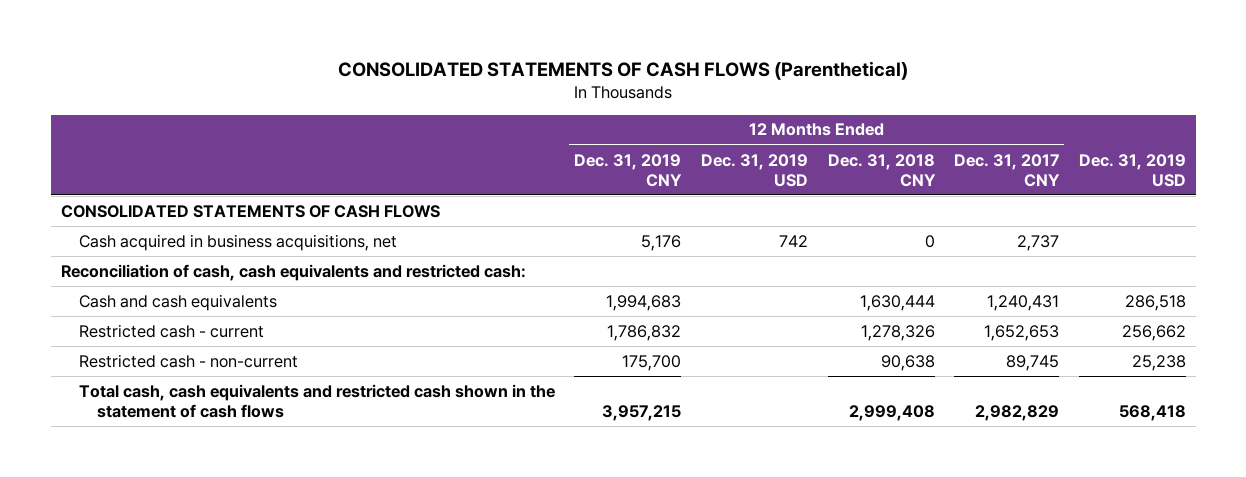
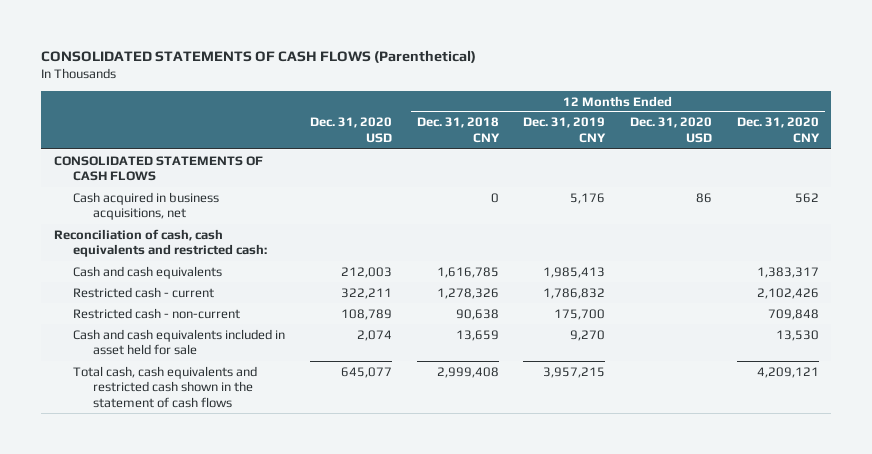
- | 12 Months Ended Dec. 31, 2019 CNY | 12 Months Ended Dec. 31, 2019 USD | 12 Months Ended Dec. 31, 2018 CNY | 12 Months Ended Dec. 31, 2017 CNY | Dec. 31, 2019 USD
+ | Dec. 31, 2020 USD | 12 Months Ended Dec. 31, 2018 CNY | 12 Months Ended Dec. 31, 2019 CNY | 12 Months Ended Dec. 31, 2020 USD | 12 Months Ended Dec. 31, 2020 CNY
- Cash and cash equivalents | 1,994,683 | | 1,630,444 | 1,240,431 | 286,518
+ Cash and cash equivalents | 212,003 | 1,616,785 | 1,985,413 | | 1,383,317
+ Cash and cash equivalents included in asset held for sale | 2,074 | 13,659 | 9,270 | | 13,530

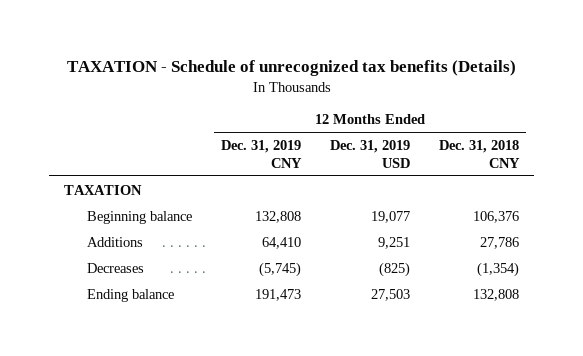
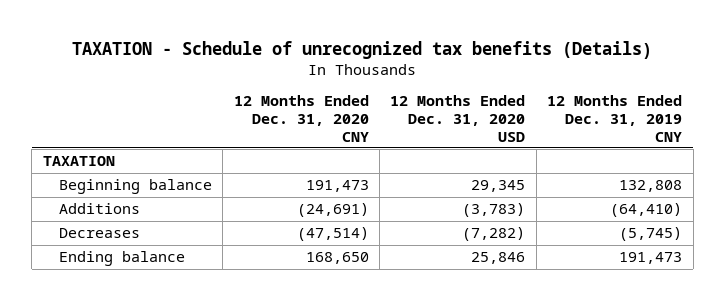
- | 12 Months Ended Dec. 31, 2019 CNY | 12 Months Ended Dec. 31, 2019 USD | 12 Months Ended Dec. 31, 2018 CNY
+ | 12 Months Ended Dec. 31, 2020 CNY | 12 Months Ended Dec. 31, 2020 USD | 12 Months Ended Dec. 31, 2019 CNY
- Additions | 64,410 | 9,251 | 27,786
+ Additions | (24,691) | (3,783) | (64,410)

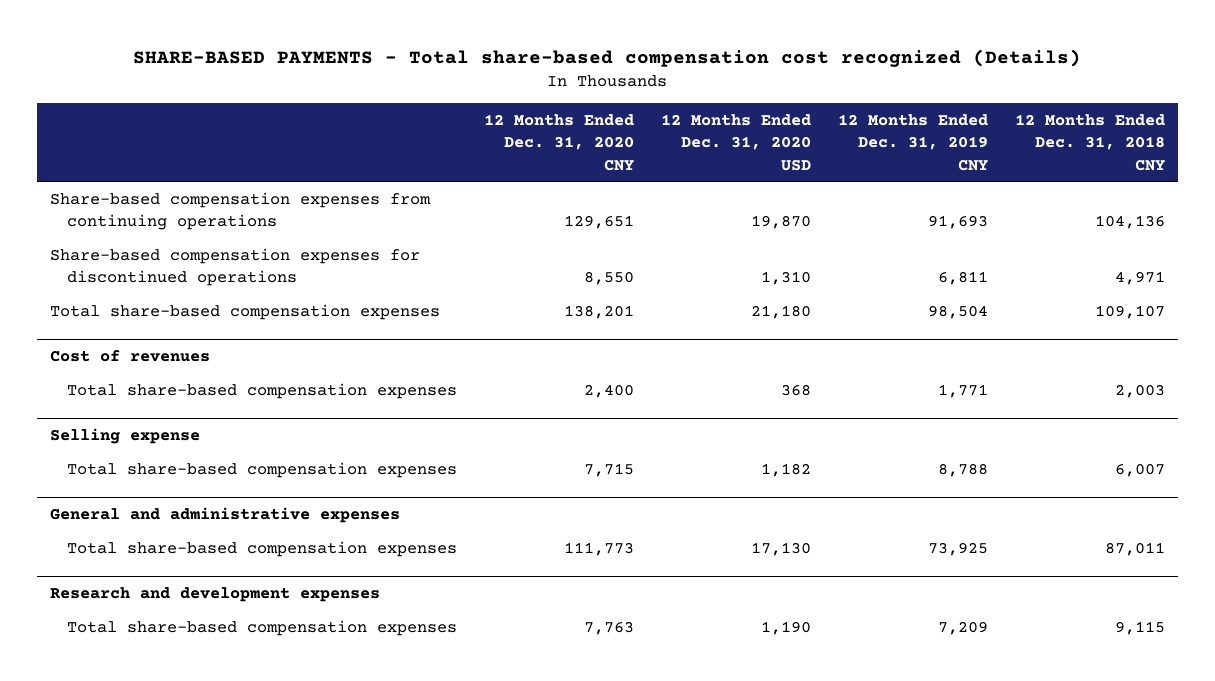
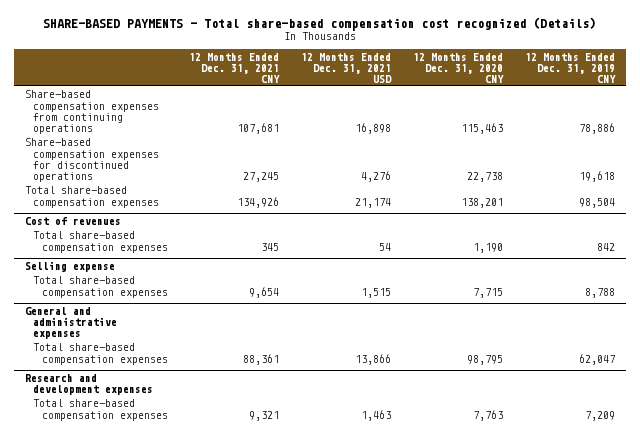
- | 12 Months Ended Dec. 31, 2020 CNY | 12 Months Ended Dec. 31, 2020 USD | 12 Months Ended Dec. 31, 2019 CNY | 12 Months Ended Dec. 31, 2018 CNY
+ | 12 Months Ended Dec. 31, 2021 CNY | 12 Months Ended Dec. 31, 2021 USD | 12 Months Ended Dec. 31, 2020 CNY | 12 Months Ended Dec. 31, 2019 CNY
- Share-based compensation expenses from continuing operations | 129,651 | 19,870 | 91,693 | 104,136
- Share-based compensation expenses for discontinued operations | 8,550 | 1,310 | 6,811 | 4,971
+ Share-based compensation expenses from continuing operations | 107,681 | 16,898 | 115,463 | 78,886
+ Share-based compensation expenses for discontinued operations | 27,245 | 4,276 | 22,738 | 19,618
@ Cost of revenues
- Total share-based compensation expenses | 2,400 | 368 | 1,771 | 2,003
+ Total share-based compensation expenses | 345 | 54 | 1,190 | 842
@ General and administrative expenses
- Total share-based compensation expenses | 111,773 | 17,130 | 73,925 | 87,011
+ Total share-based compensation expenses | 88,361 | 13,866 | 98,795 | 62,047

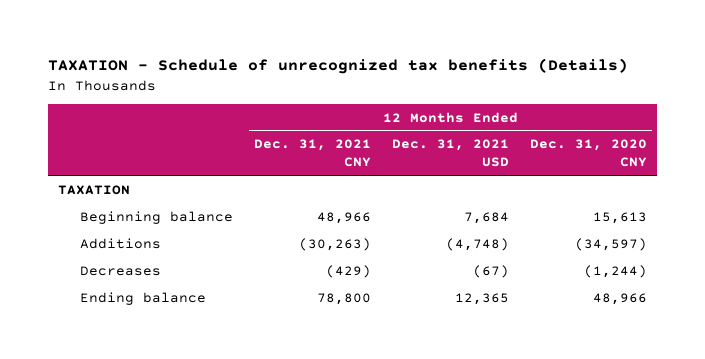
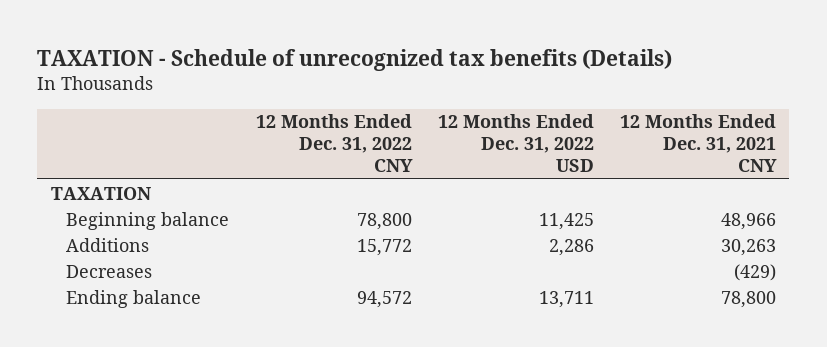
- | 12 Months Ended Dec. 31, 2021 CNY | 12 Months Ended Dec. 31, 2021 USD | 12 Months Ended Dec. 31, 2020 CNY
+ | 12 Months Ended Dec. 31, 2022 CNY | 12 Months Ended Dec. 31, 2022 USD | 12 Months Ended Dec. 31, 2021 CNY
- Additions | (30,263) | (4,748) | (34,597)
+ Additions | 15,772 | 2,286 | 30,263

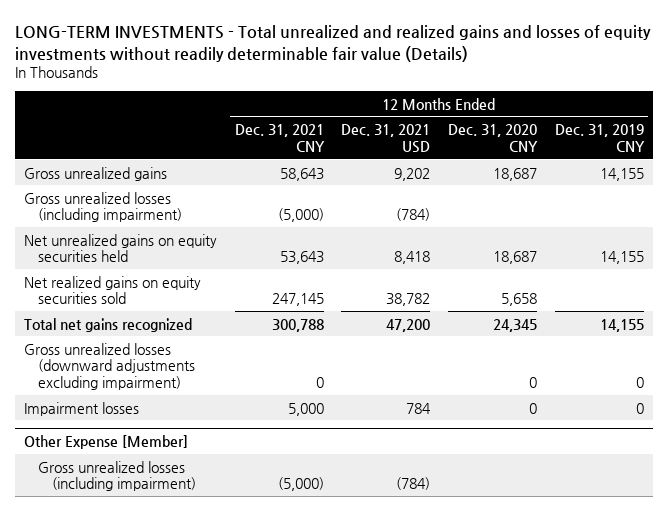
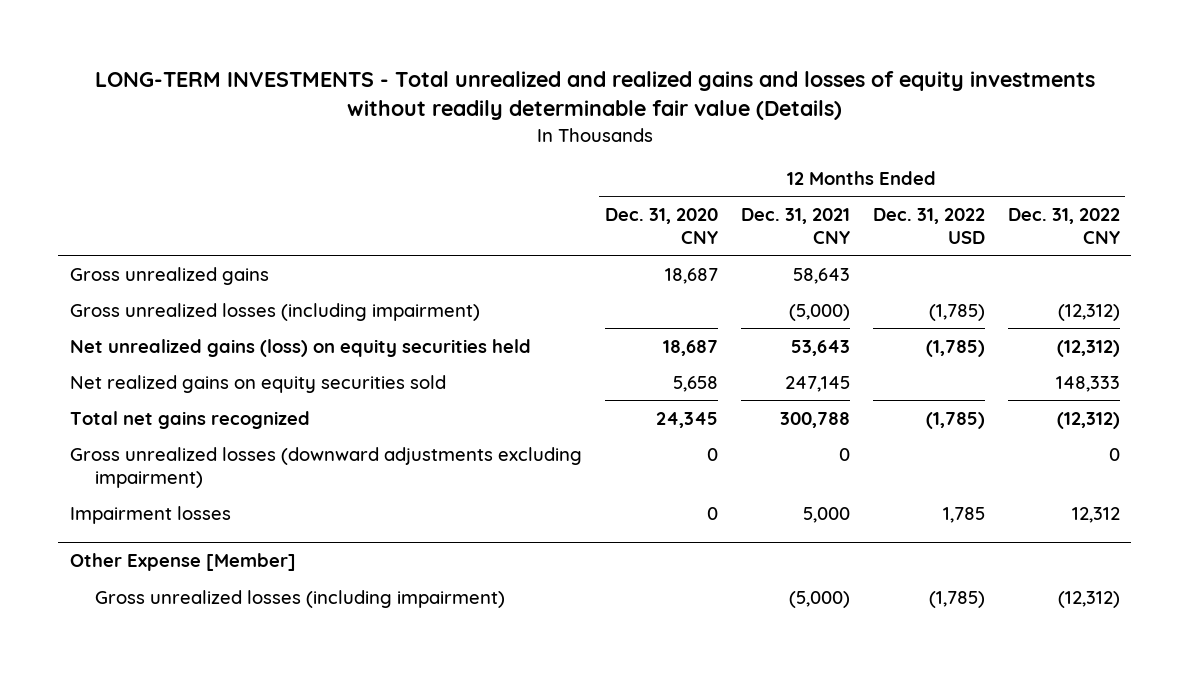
- | 12 Months Ended Dec. 31, 2021 CNY | 12 Months Ended Dec. 31, 2021 USD | 12 Months Ended Dec. 31, 2020 CNY | 12 Months Ended Dec. 31, 2019 CNY
+ | 12 Months Ended Dec. 31, 2020 CNY | 12 Months Ended Dec. 31, 2021 CNY | 12 Months Ended Dec. 31, 2022 USD | 12 Months Ended Dec. 31, 2022 CNY
- Net unrealized gains on equity securities held | 53,643 | 8,418 | 18,687 | 14,155
+ Net unrealized gains (loss) on equity securities held | 18,687 | 53,643 | (1,785) | (12,312)

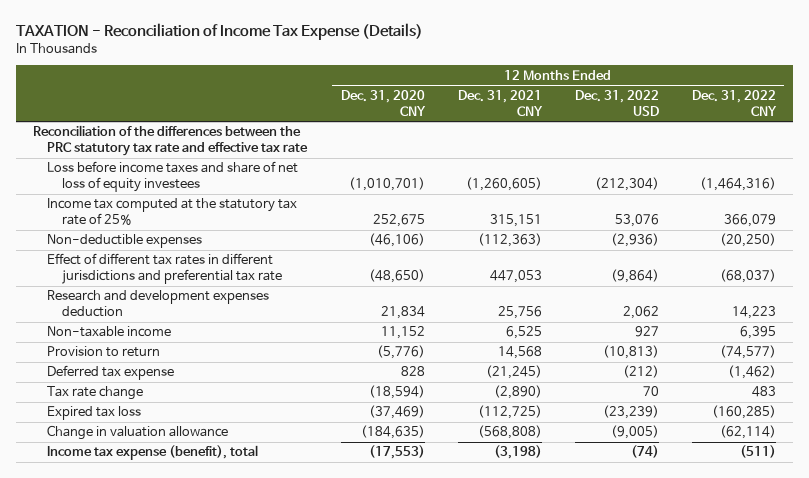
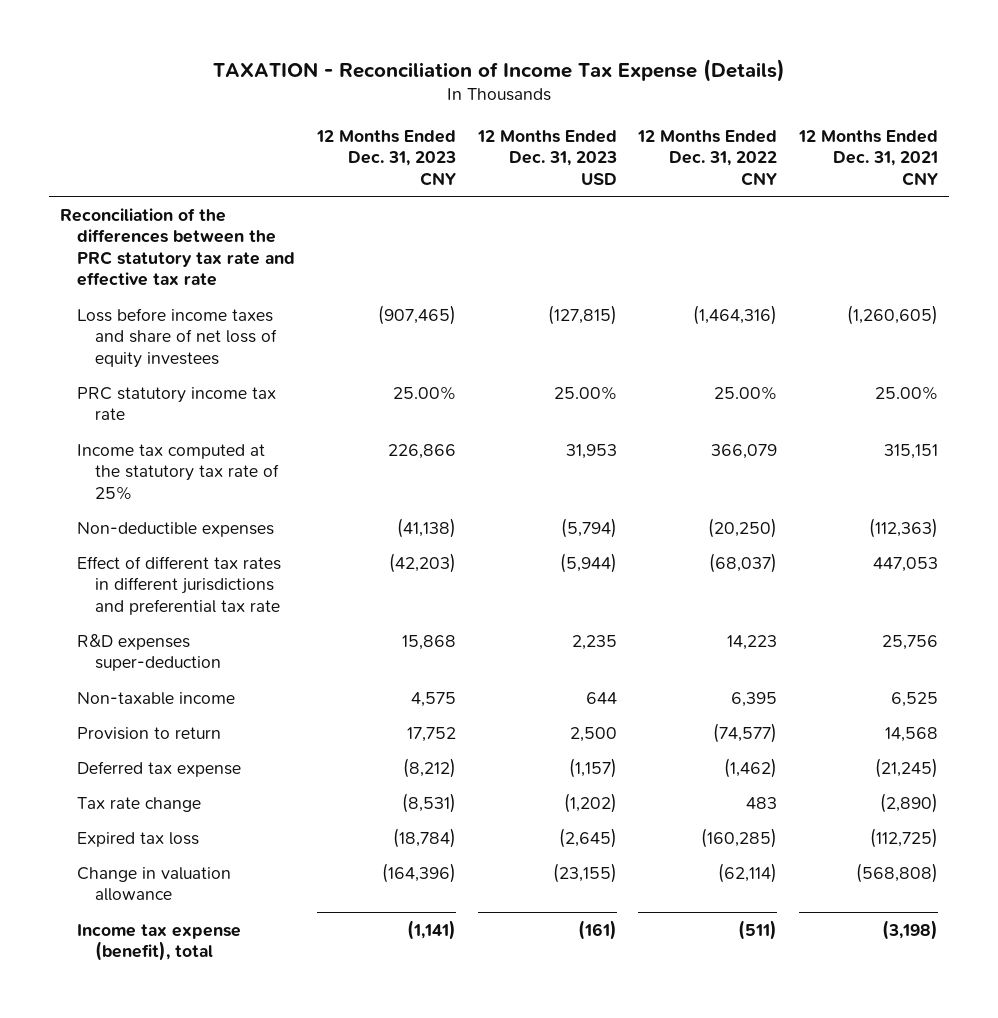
- | 12 Months Ended Dec. 31, 2020 CNY | 12 Months Ended Dec. 31, 2021 CNY | 12 Months Ended Dec. 31, 2022 USD | 12 Months Ended Dec. 31, 2022 CNY
+ | 12 Months Ended Dec. 31, 2023 CNY | 12 Months Ended Dec. 31, 2023 USD | 12 Months Ended Dec. 31, 2022 CNY | 12 Months Ended Dec. 31, 2021 CNY
+ PRC statutory income tax rate | 25.00% | 25.00% | 25.00% | 25.00%
- Research and development expenses deduction | 21,834 | 25,756 | 2,062 | 14,223
+ R&D expenses super-deduction | 15,868 | 2,235 | 14,223 | 25,756

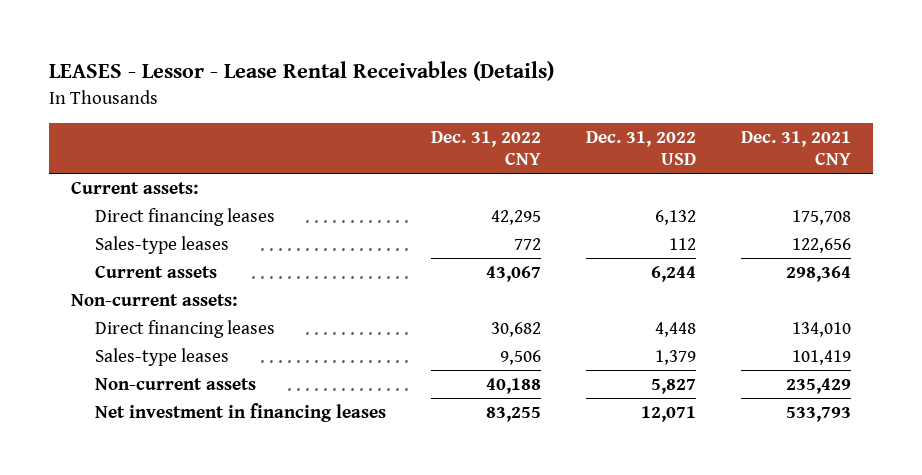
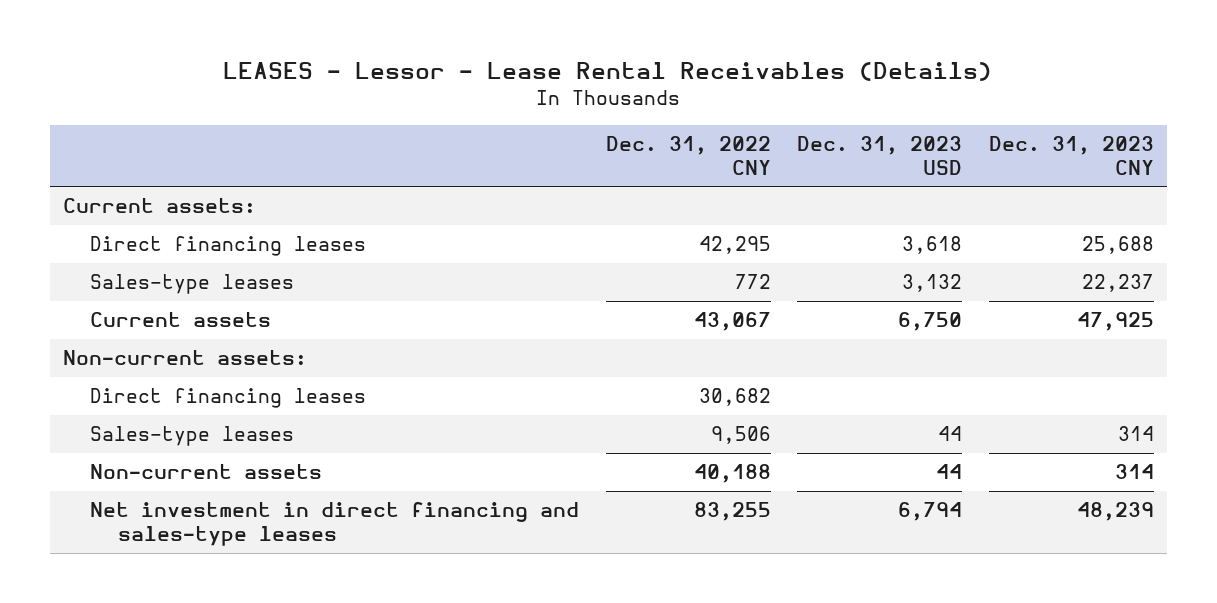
- | Dec. 31, 2022 CNY | Dec. 31, 2022 USD | Dec. 31, 2021 CNY
+ | Dec. 31, 2022 CNY | Dec. 31, 2023 USD | Dec. 31, 2023 CNY
- Net investment in financing leases | 83,255 | 12,071 | 533,793
+ Net investment in direct financing and sales-type leases | 83,255 | 6,794 | 48,239

